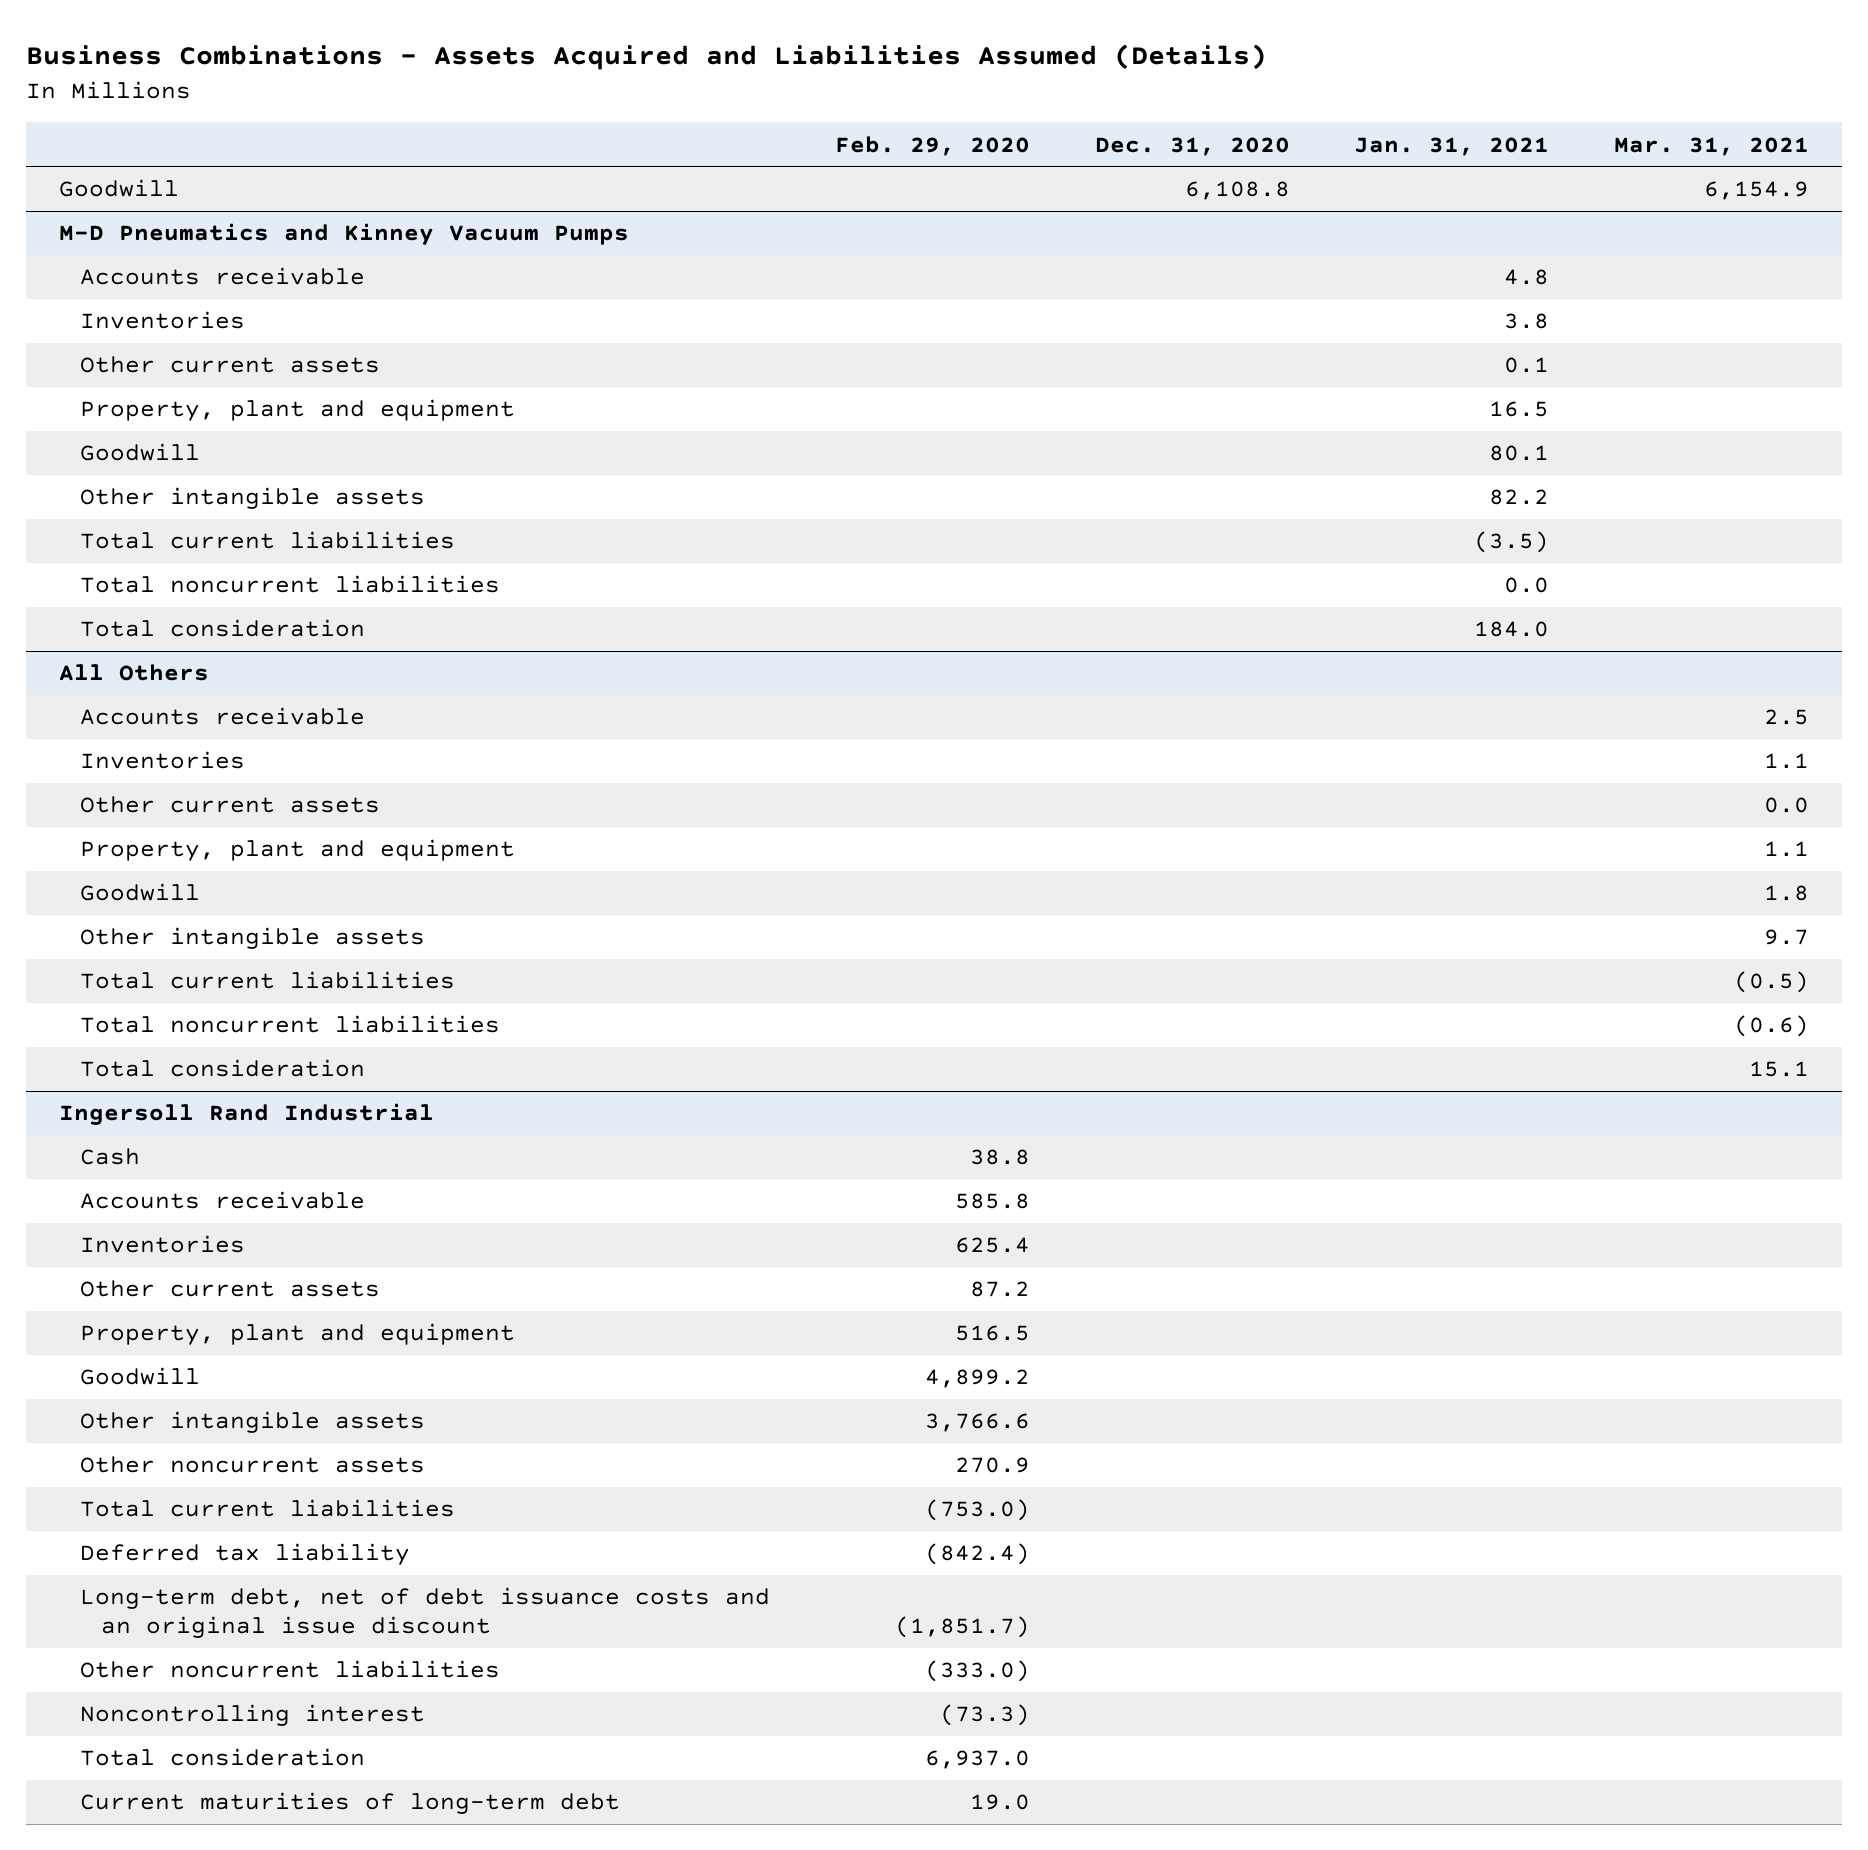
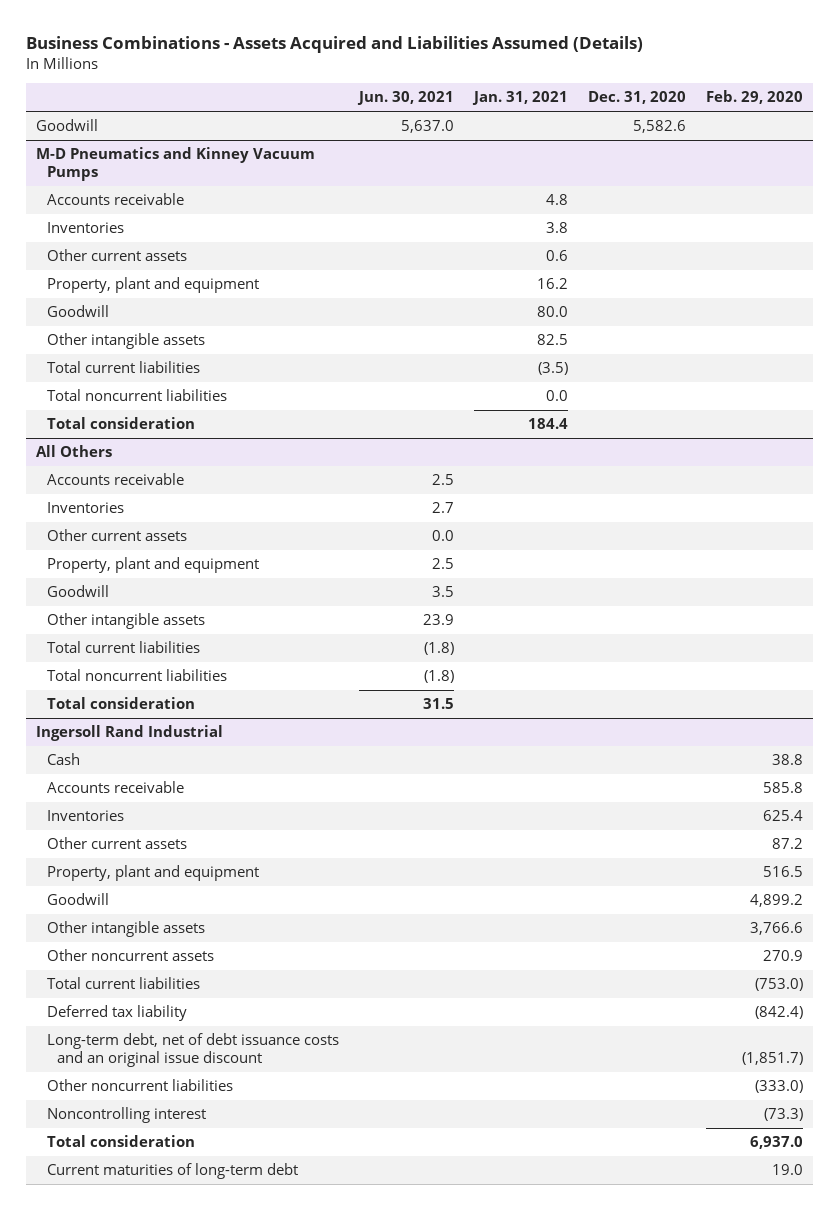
- | Feb. 29, 2020 | Dec. 31, 2020 | Jan. 31, 2021 | Mar. 31, 2021
+ | Jun. 30, 2021 | Jan. 31, 2021 | Dec. 31, 2020 | Feb. 29, 2020
- Goodwill | | 6,108.8 | | 6,154.9
+ Goodwill | 5,637.0 | | 5,582.6 |
@ M-D Pneumatics and Kinney Vacuum Pumps
- Other current assets | | | 0.1 |
- Property, plant and equipment | | | 16.5 |
- Goodwill | | | 80.1 |
- Other intangible assets | | | 82.2 |
+ Other current assets | | 0.6 | |
+ Property, plant and equipment | | 16.2 | |
+ Goodwill | | 80.0 | |
+ Other intangible assets | | 82.5 | |
- Total consideration | | | 184.0 |
+ Total consideration | | 184.4 | |

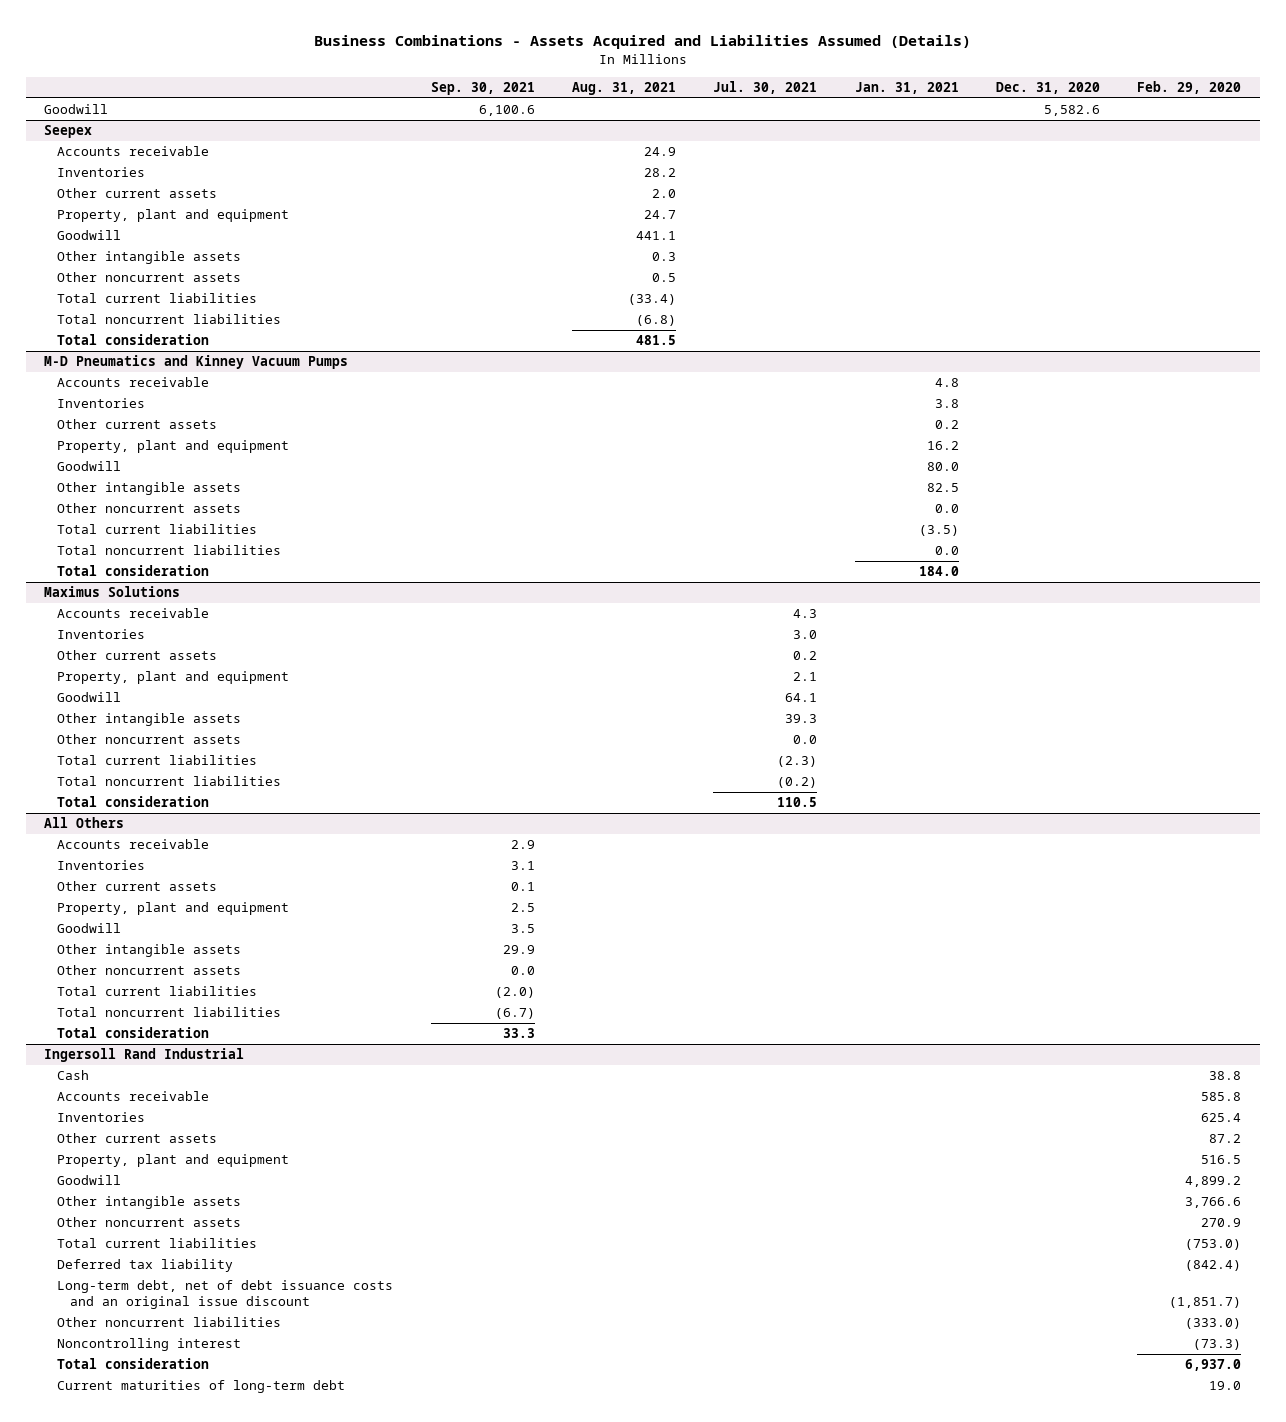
- | Jun. 30, 2021 | Jan. 31, 2021 | Dec. 31, 2020 | Feb. 29, 2020
+ | Sep. 30, 2021 | Aug. 31, 2021 | Jul. 30, 2021 | Jan. 31, 2021 | Dec. 31, 2020 | Feb. 29, 2020
+ Seepex
+ Accounts receivable | | 24.9 | | | |
+ Inventories | | 28.2 | | | |
+ Other current assets | | 2.0 | | | |
+ Property, plant and equipment | | 24.7 | | | |
+ Goodwill | | 441.1 | | | |
+ Other intangible assets | | 0.3 | | | |
+ Other noncurrent assets | | 0.5 | | | |
+ Total current liabilities | | (33.4) | | | |
+ Total noncurrent liabilities | | (6.8) | | | |
+ Total consideration | | 481.5 | | | |
@ M-D Pneumatics and Kinney Vacuum Pumps
- Other current assets | | 0.6 | |
+ Other current assets | | | | 0.2 | |
+ Other noncurrent assets | | | | 0.0 | |
- Total consideration | | 184.4 | |
+ Total consideration | | | | 184.0 | |
+ Maximus Solutions
+ Accounts receivable | | | 4.3 | | |
+ Inventories | | | 3.0 | | |
+ Other current assets | | | 0.2 | | |
+ Property, plant and equipment | | | 2.1 | | |
+ Goodwill | | | 64.1 | | |
+ Other intangible assets | | | 39.3 | | |
+ Other noncurrent assets | | | 0.0 | | |
+ Total current liabilities | | | (2.3) | | |
+ Total noncurrent liabilities | | | (0.2) | | |
+ Total consideration | | | 110.5 | | |
@ All Others
+ Other noncurrent assets | 0.0 | | | | |

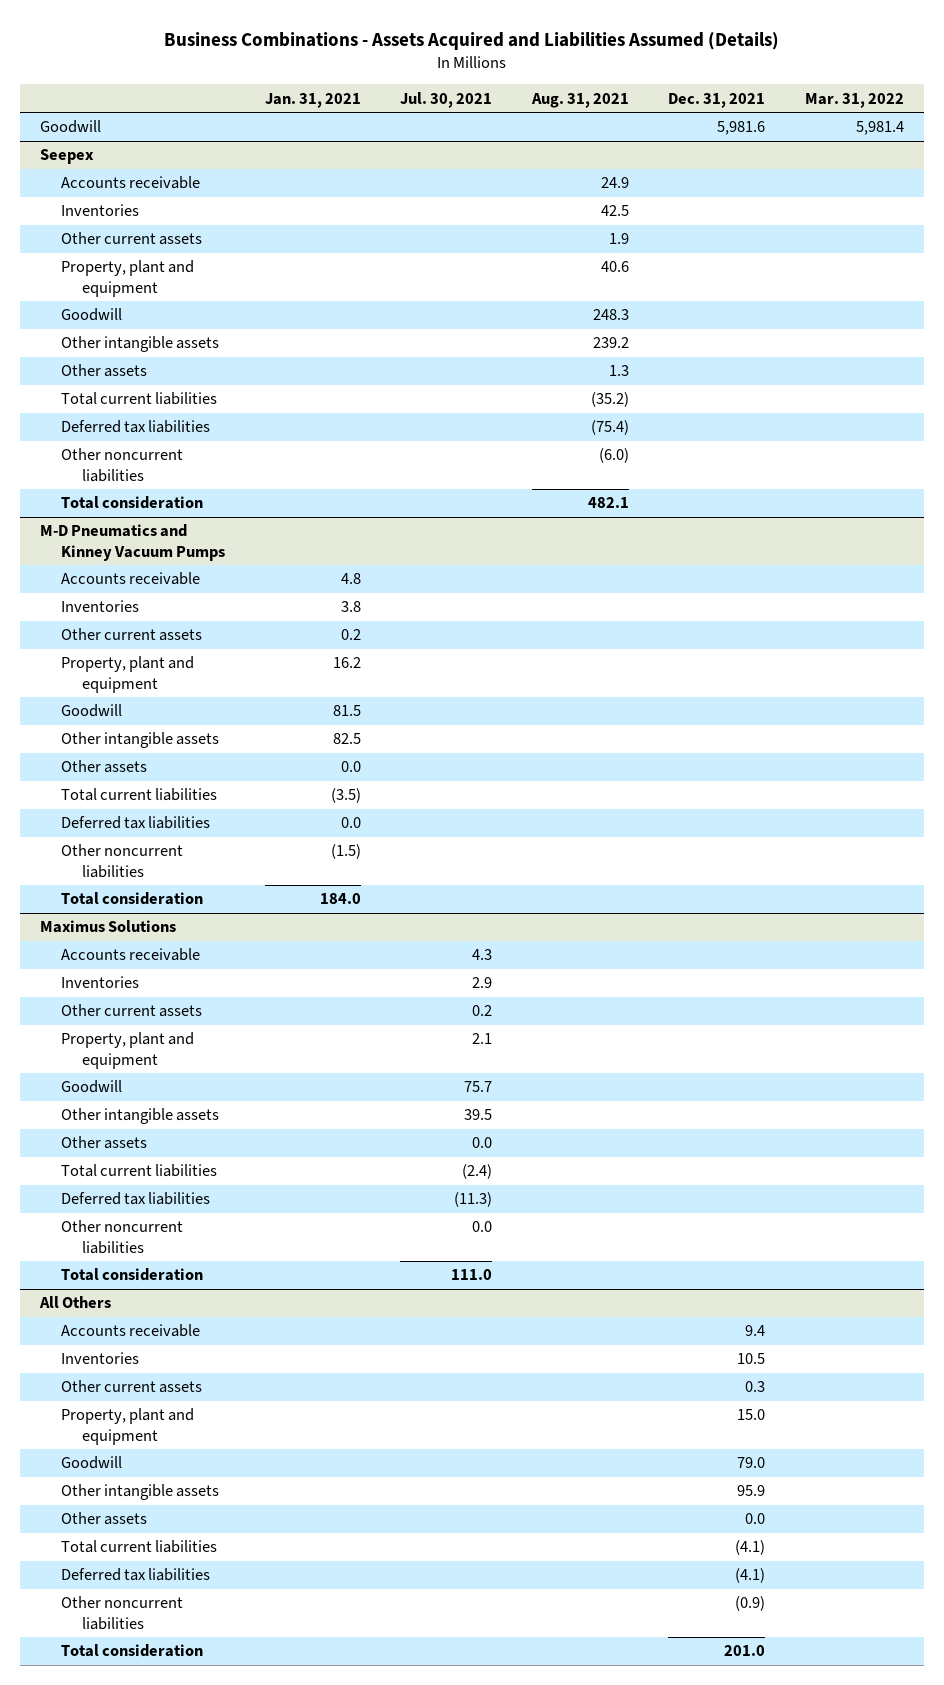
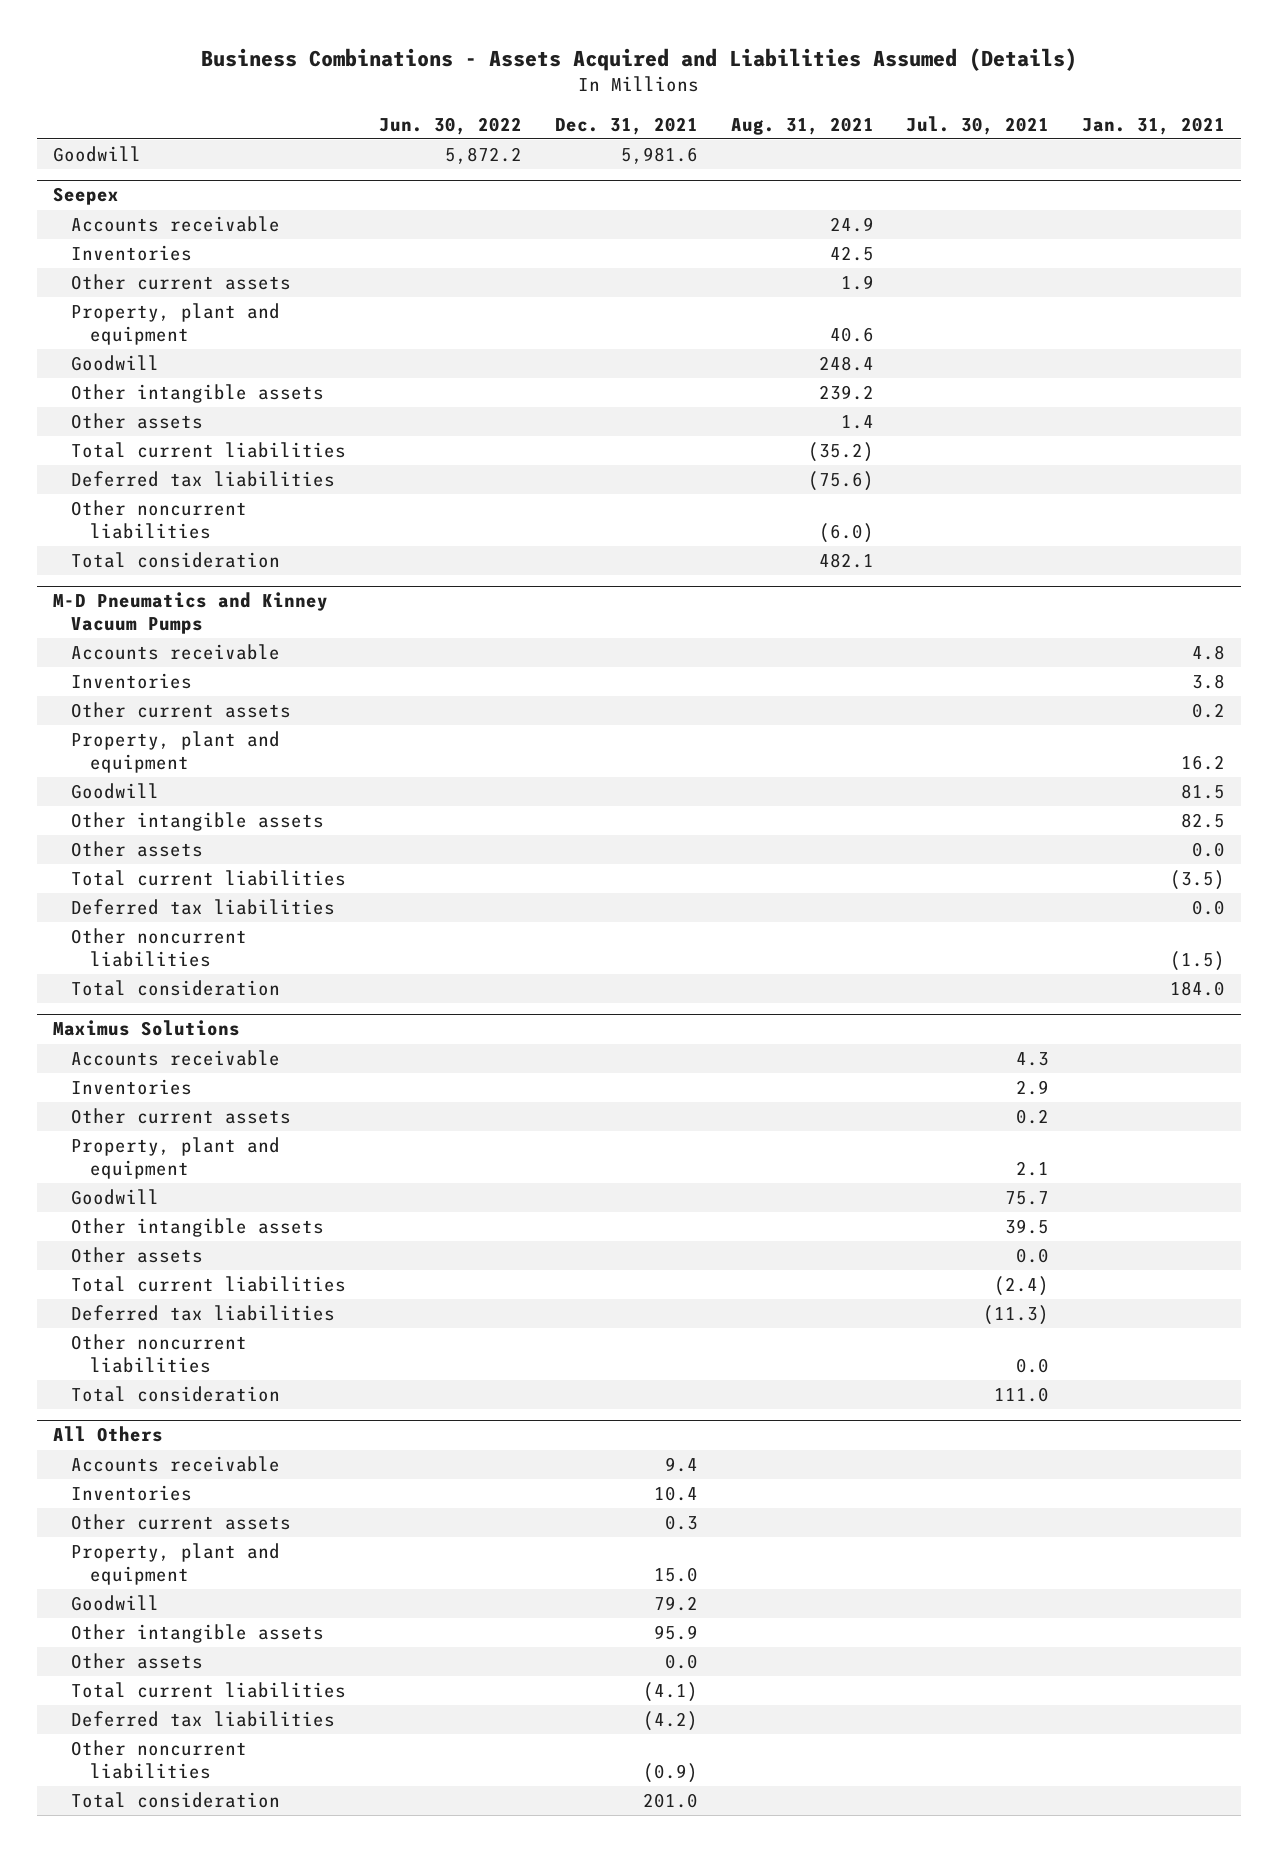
- | Jan. 31, 2021 | Jul. 30, 2021 | Aug. 31, 2021 | Dec. 31, 2021 | Mar. 31, 2022
+ | Jun. 30, 2022 | Dec. 31, 2021 | Aug. 31, 2021 | Jul. 30, 2021 | Jan. 31, 2021
@ Seepex
- Goodwill | | | 248.3 | |
+ Goodwill | | | 248.4 | |
- Other assets | | | 1.3 | |
+ Other assets | | | 1.4 | |
- Deferred tax liabilities | | | (75.4) | |
+ Deferred tax liabilities | | | (75.6) | |
@ All Others
- Inventories | | | | 10.5 |
+ Inventories | | 10.4 | | |
- Goodwill | | | | 79.0 |
+ Goodwill | | 79.2 | | |
- Deferred tax liabilities | | | | (4.1) |
+ Deferred tax liabilities | | (4.2) | | |

